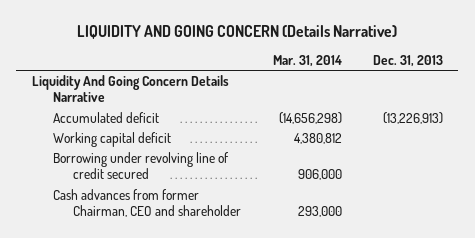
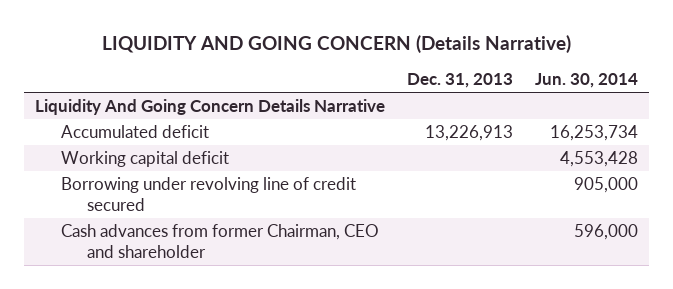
- | Mar. 31, 2014 | Dec. 31, 2013
+ | Dec. 31, 2013 | Jun. 30, 2014
- Accumulated deficit | (14,656,298) | (13,226,913)
+ Accumulated deficit | 13,226,913 | 16,253,734

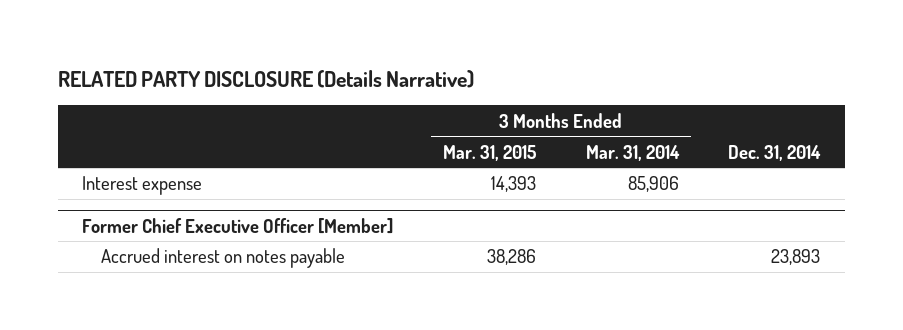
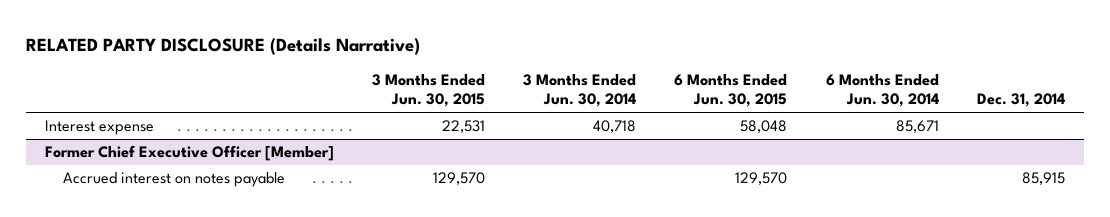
- | 3 Months Ended Mar. 31, 2015 | 3 Months Ended Mar. 31, 2014 | Dec. 31, 2014
+ | 3 Months Ended Jun. 30, 2015 | 3 Months Ended Jun. 30, 2014 | 6 Months Ended Jun. 30, 2015 | 6 Months Ended Jun. 30, 2014 | Dec. 31, 2014
@ Former Chief Executive Officer [Member]
- Accrued interest on notes payable | 38,286 | | 23,893
+ Accrued interest on notes payable | 129,570 | | 129,570 | | 85,915

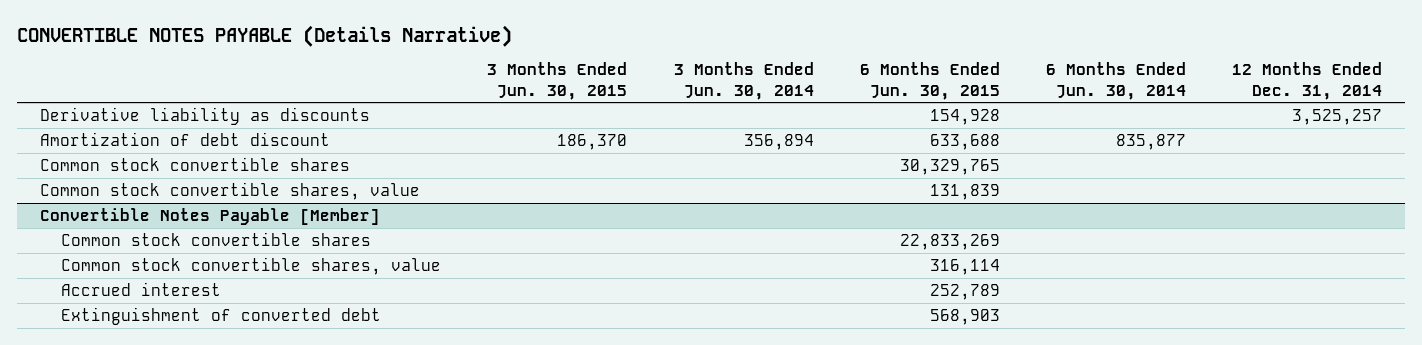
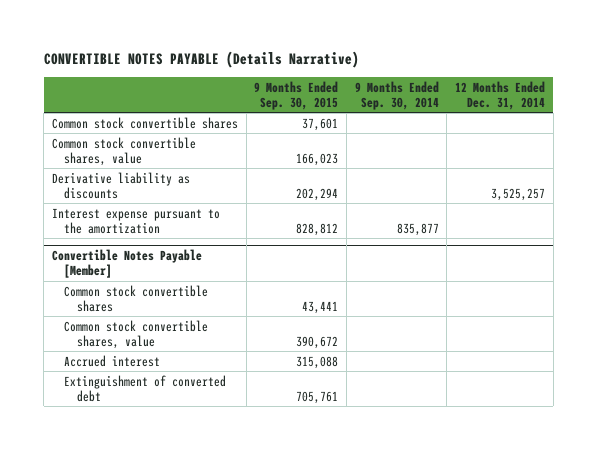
- | 3 Months Ended Jun. 30, 2015 | 3 Months Ended Jun. 30, 2014 | 6 Months Ended Jun. 30, 2015 | 6 Months Ended Jun. 30, 2014 | 12 Months Ended Dec. 31, 2014
+ | 9 Months Ended Sep. 30, 2015 | 9 Months Ended Sep. 30, 2014 | 12 Months Ended Dec. 31, 2014
- Amortization of debt discount | 186,370 | 356,894 | 633,688 | 835,877 |
moved down: Derivative liability as discounts | 202,294 | | 3,525,257
+ Interest expense pursuant to the amortization | 828,812 | 835,877 |

